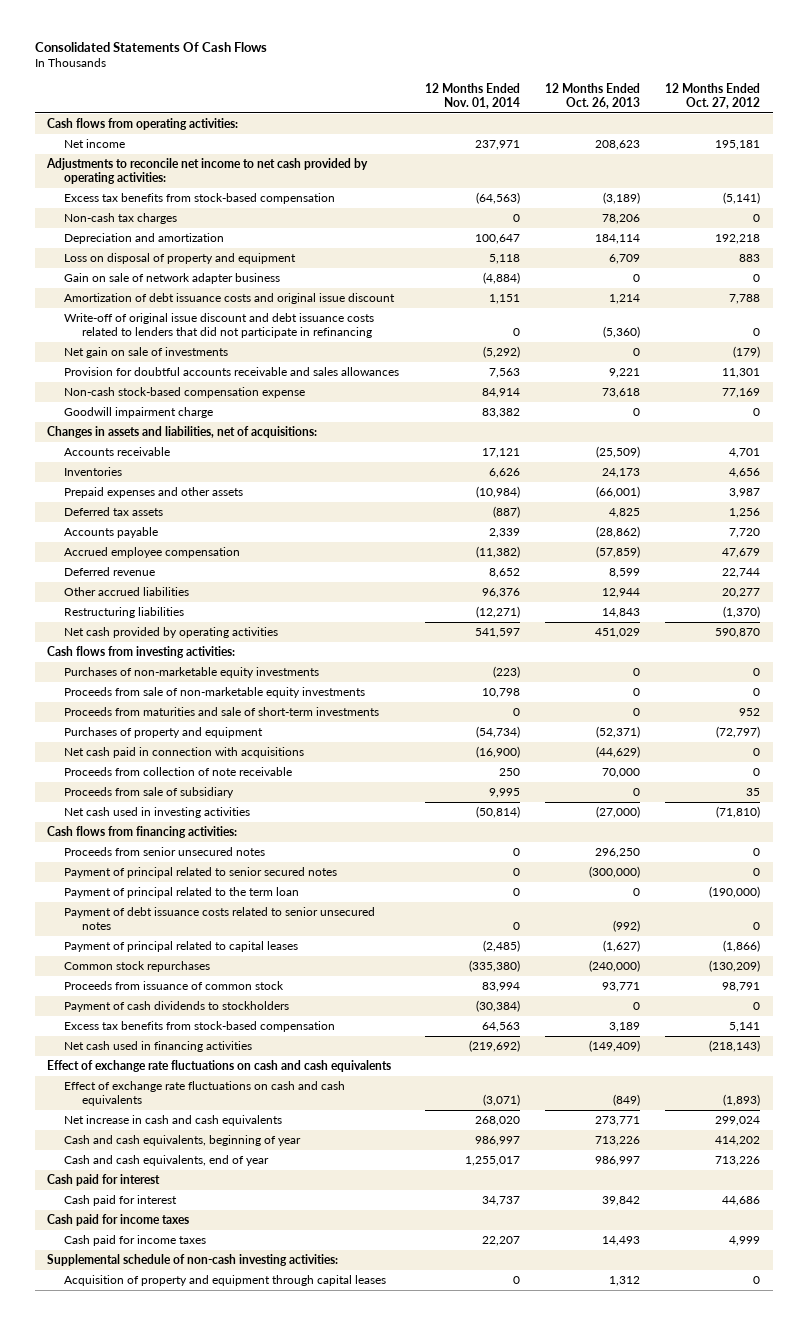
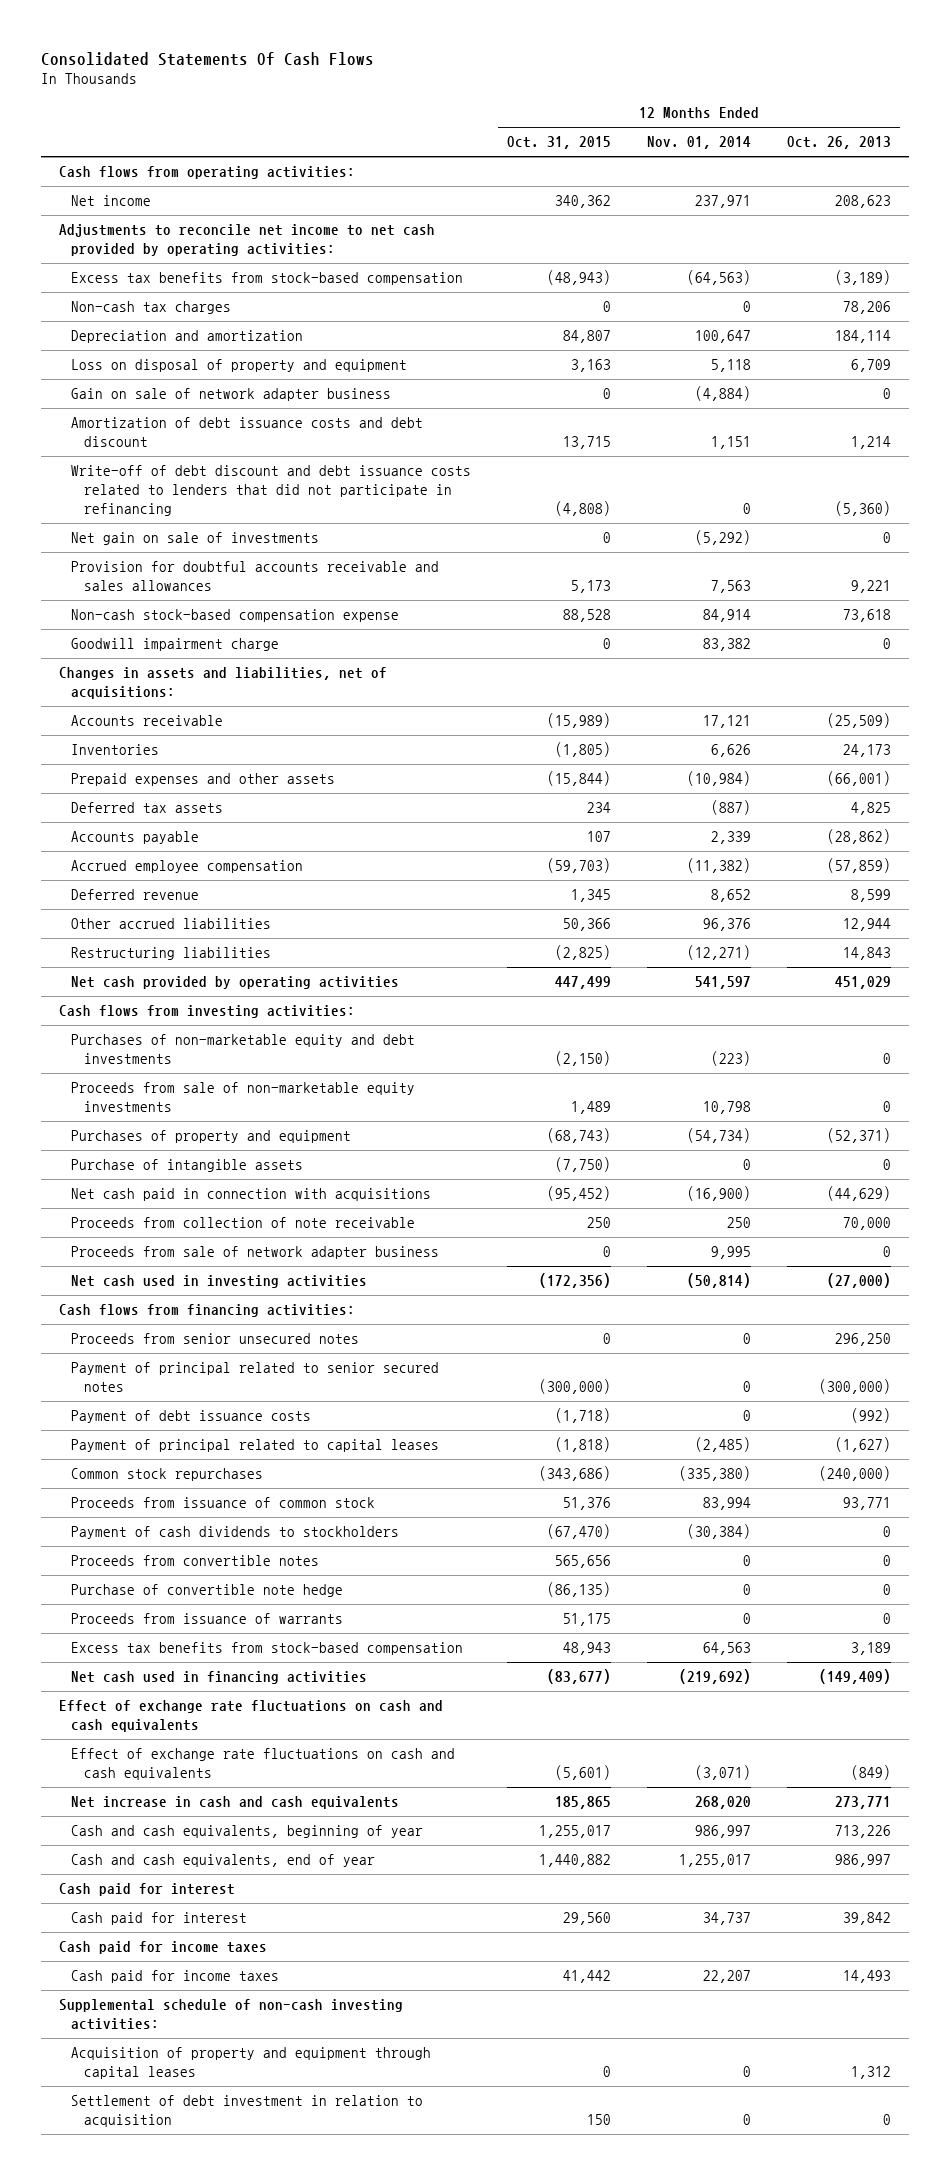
- | 12 Months Ended Nov. 01, 2014 | 12 Months Ended Oct. 26, 2013 | 12 Months Ended Oct. 27, 2012
+ | 12 Months Ended Oct. 31, 2015 | 12 Months Ended Nov. 01, 2014 | 12 Months Ended Oct. 26, 2013
- Amortization of debt issuance costs and original issue discount | 1,151 | 1,214 | 7,788
- Write-off of original issue discount and debt issuance costs related to lenders that did not participate in refinancing | 0 | (5,360) | 0
+ Amortization of debt issuance costs and debt discount | 13,715 | 1,151 | 1,214
+ Write-off of debt discount and debt issuance costs related to lenders that did not participate in refinancing | (4,808) | 0 | (5,360)
- Purchases of non-marketable equity investments | (223) | 0 | 0
+ Purchases of non-marketable equity and debt investments | (2,150) | (223) | 0
- Proceeds from maturities and sale of short-term investments | 0 | 0 | 952
+ Purchase of intangible assets | (7,750) | 0 | 0
- Proceeds from sale of subsidiary | 9,995 | 0 | 35
+ Proceeds from sale of network adapter business | 0 | 9,995 | 0
- Payment of principal related to the term loan | 0 | 0 | (190,000)
- Payment of debt issuance costs related to senior unsecured notes | 0 | (992) | 0
+ Payment of debt issuance costs | (1,718) | 0 | (992)
+ Proceeds from convertible notes | 565,656 | 0 | 0
+ Purchase of convertible note hedge | (86,135) | 0 | 0
+ Proceeds from issuance of warrants | 51,175 | 0 | 0
+ Settlement of debt investment in relation to acquisition | 150 | 0 | 0

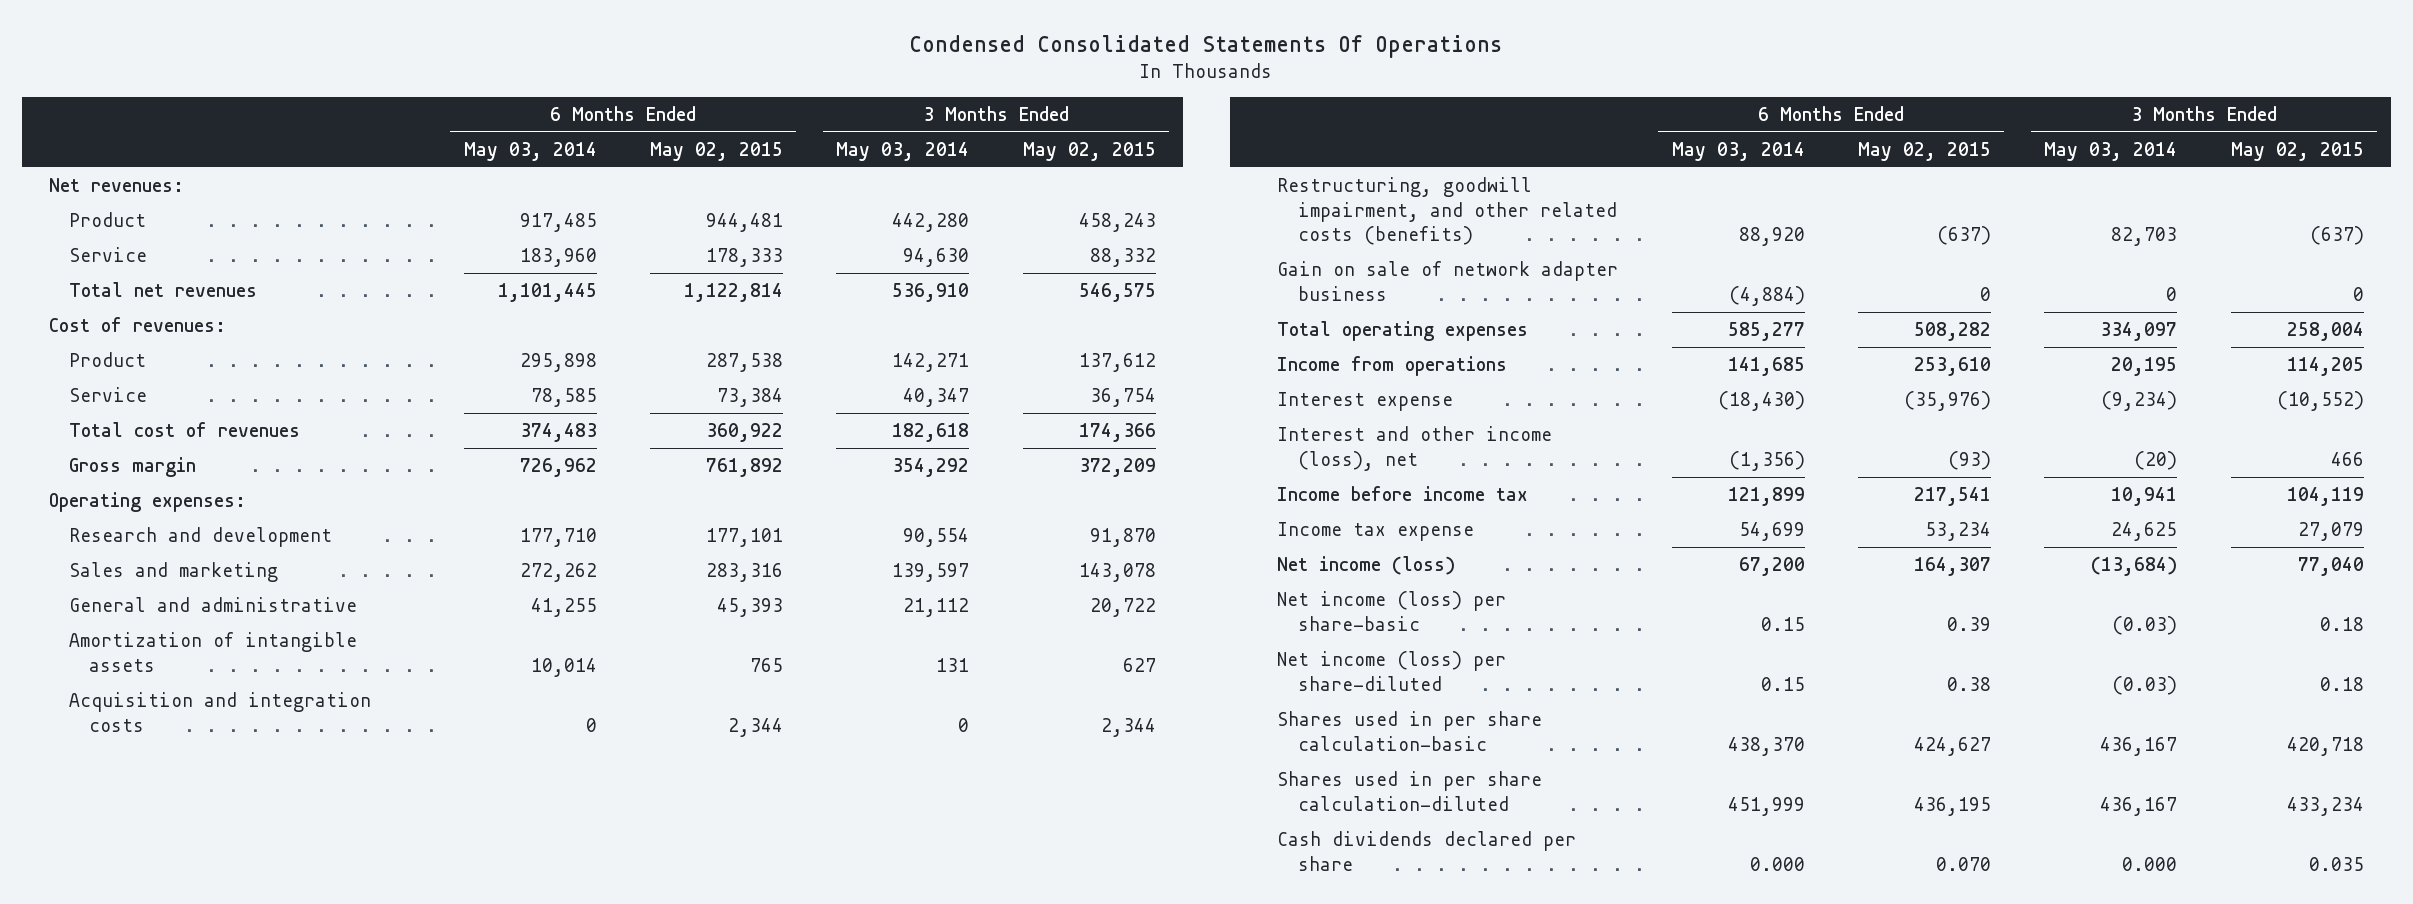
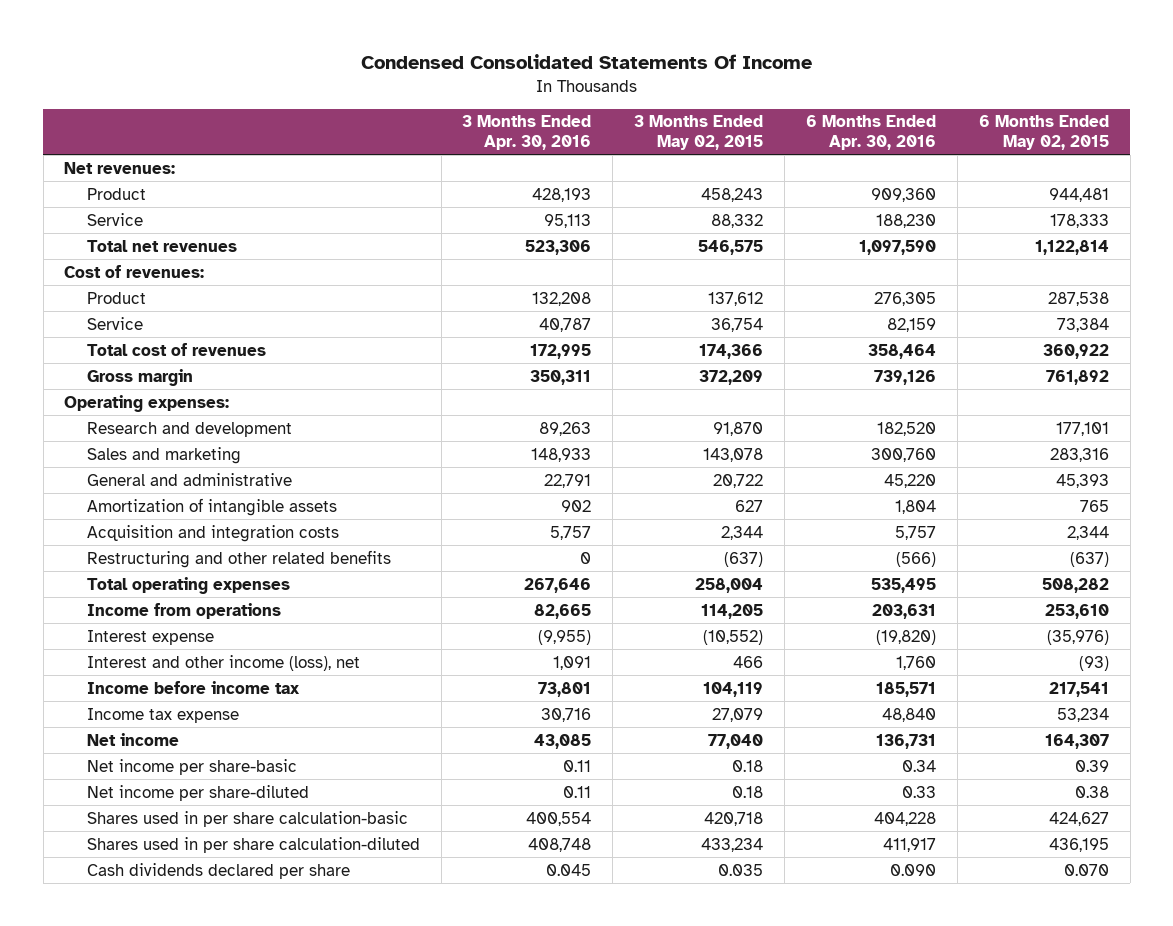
- Condensed Consolidated Statements Of Operations
+ Condensed Consolidated Statements Of Income
- | 6 Months Ended May 03, 2014 | 6 Months Ended May 02, 2015 | 3 Months Ended May 03, 2014 | 3 Months Ended May 02, 2015
+ | 3 Months Ended Apr. 30, 2016 | 3 Months Ended May 02, 2015 | 6 Months Ended Apr. 30, 2016 | 6 Months Ended May 02, 2015
- Restructuring, goodwill impairment, and other related costs (benefits) | 88,920 | (637) | 82,703 | (637)
- Gain on sale of network adapter business | (4,884) | 0 | 0 | 0
+ Restructuring and other related benefits | 0 | (637) | (566) | (637)
- Net income (loss) | 67,200 | 164,307 | (13,684) | 77,040
- Net income (loss) per share-basic | 0.15 | 0.39 | (0.03) | 0.18
- Net income (loss) per share-diluted | 0.15 | 0.38 | (0.03) | 0.18
+ Net income | 43,085 | 77,040 | 136,731 | 164,307
+ Net income per share-basic | 0.11 | 0.18 | 0.34 | 0.39
+ Net income per share-diluted | 0.11 | 0.18 | 0.33 | 0.38

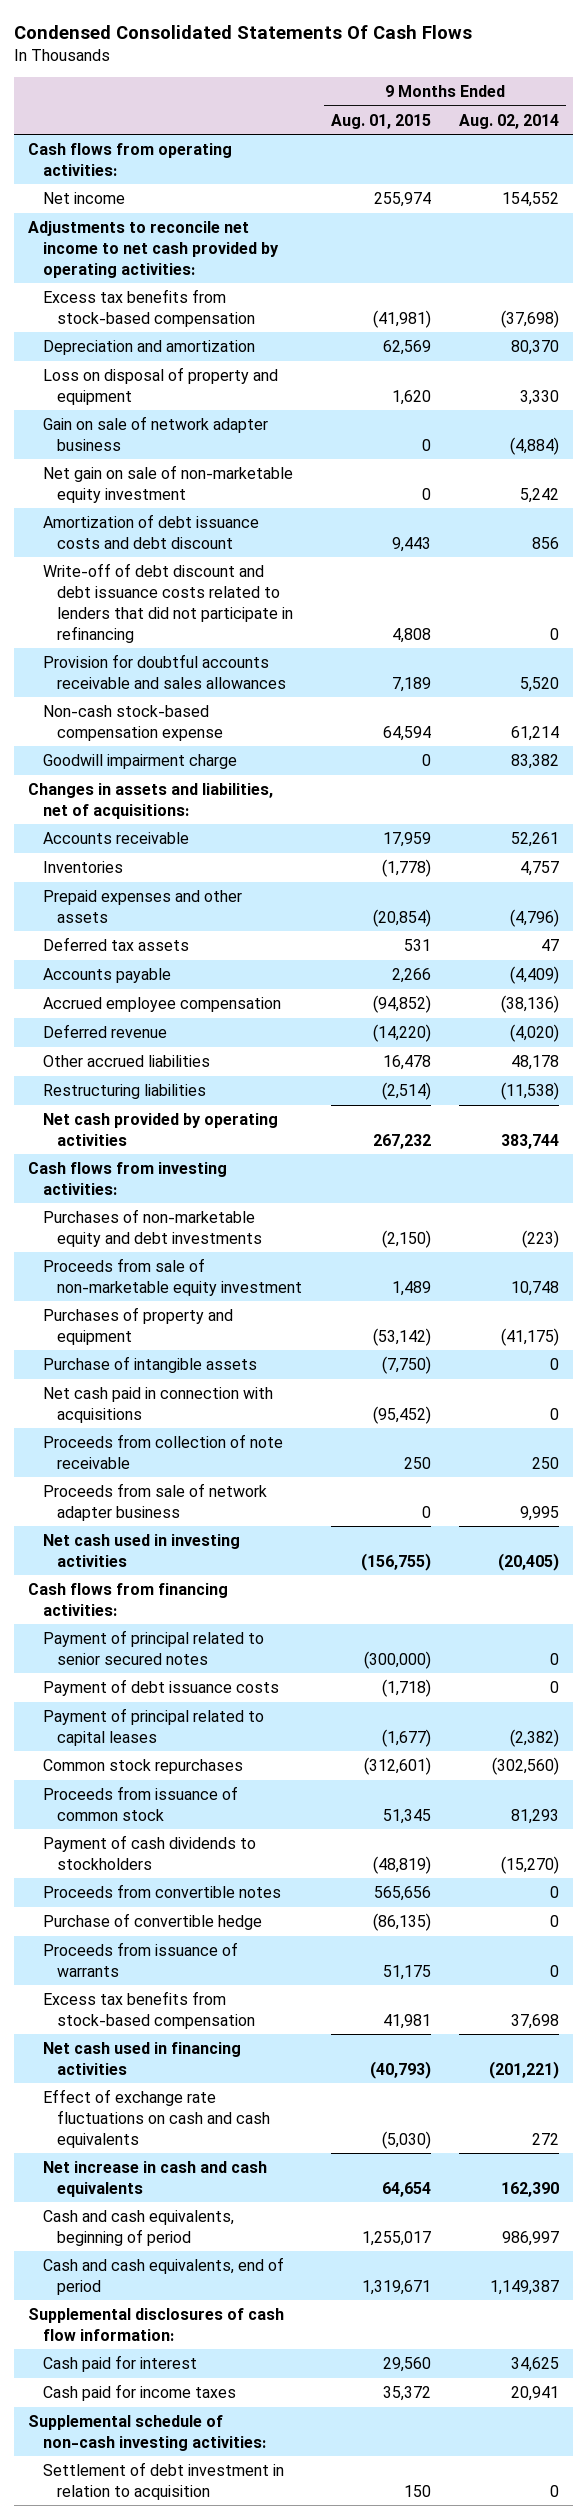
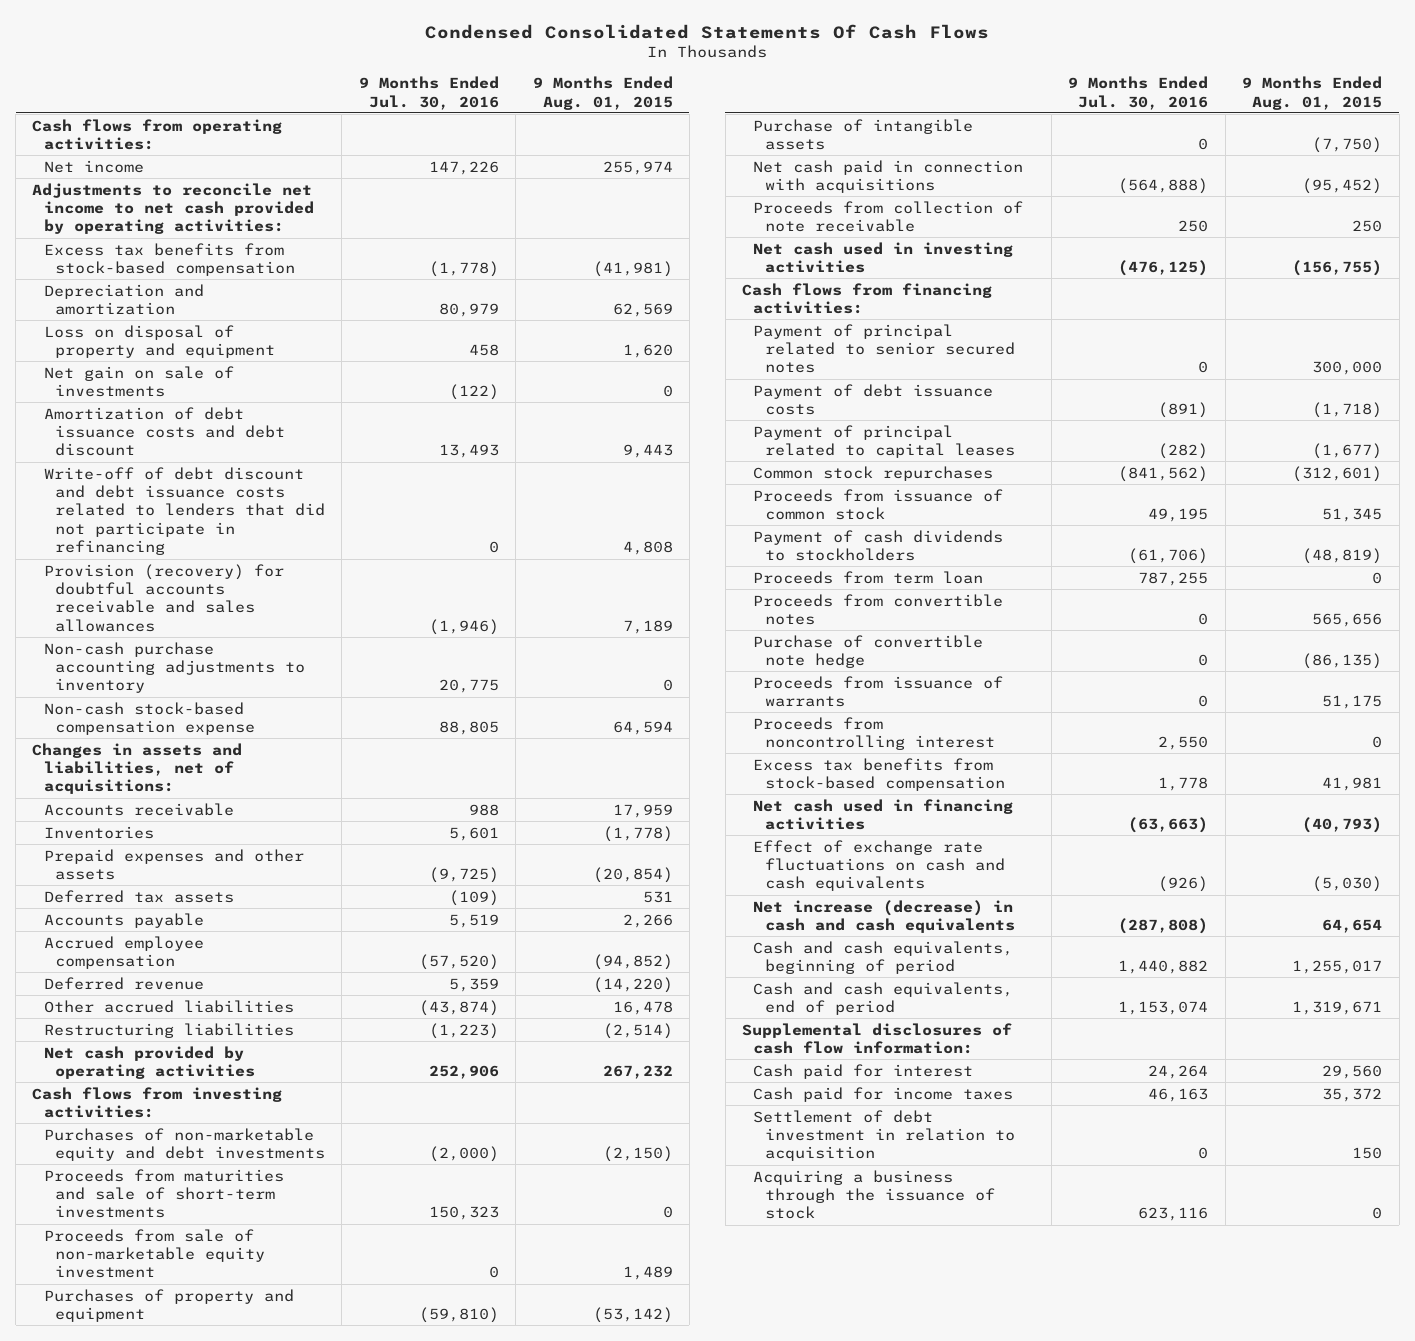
- | 9 Months Ended Aug. 01, 2015 | 9 Months Ended Aug. 02, 2014
+ | 9 Months Ended Jul. 30, 2016 | 9 Months Ended Aug. 01, 2015
- Gain on sale of network adapter business | 0 | (4,884)
- Net gain on sale of non-marketable equity investment | 0 | 5,242
+ Net gain on sale of investments | (122) | 0
- Provision for doubtful accounts receivable and sales allowances | 7,189 | 5,520
+ Provision (recovery) for doubtful accounts receivable and sales allowances | (1,946) | 7,189
+ Non-cash purchase accounting adjustments to inventory | 20,775 | 0
- Goodwill impairment charge | 0 | 83,382
+ Proceeds from maturities and sale of short-term investments | 150,323 | 0
- Proceeds from sale of network adapter business | 0 | 9,995
- Payment of principal related to senior secured notes | (300,000) | 0
+ Payment of principal related to senior secured notes | 0 | 300,000
+ Proceeds from term loan | 787,255 | 0
- Purchase of convertible hedge | (86,135) | 0
+ Purchase of convertible note hedge | 0 | (86,135)
+ Proceeds from noncontrolling interest | 2,550 | 0
- Net increase in cash and cash equivalents | 64,654 | 162,390
+ Net increase (decrease) in cash and cash equivalents | (287,808) | 64,654
- Supplemental schedule of non-cash investing activities:
+ Acquiring a business through the issuance of stock | 623,116 | 0

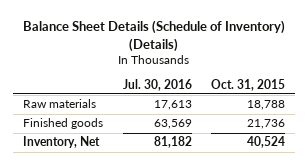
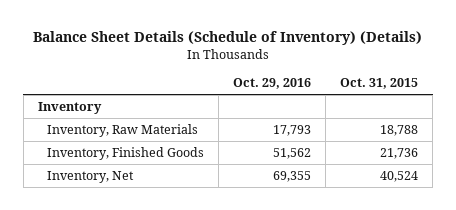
- | Jul. 30, 2016 | Oct. 31, 2015
+ | Oct. 29, 2016 | Oct. 31, 2015
- Raw materials | 17,613 | 18,788
- Finished goods | 63,569 | 21,736
+ Inventory
+ Inventory, Raw Materials | 17,793 | 18,788
+ Inventory, Finished Goods | 51,562 | 21,736

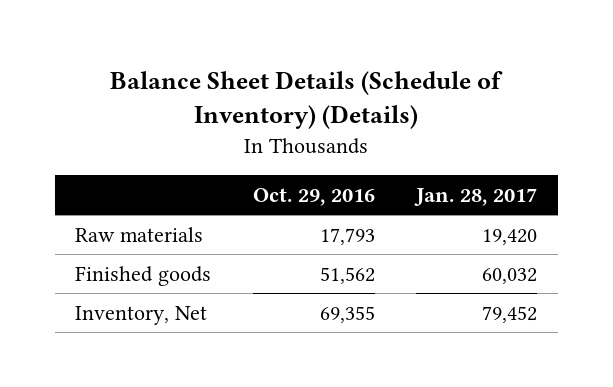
- | Oct. 29, 2016 | Oct. 31, 2015
+ | Oct. 29, 2016 | Jan. 28, 2017
- Inventory
- Inventory, Raw Materials | 17,793 | 18,788
- Inventory, Finished Goods | 51,562 | 21,736
+ Raw materials | 17,793 | 19,420
+ Finished goods | 51,562 | 60,032

